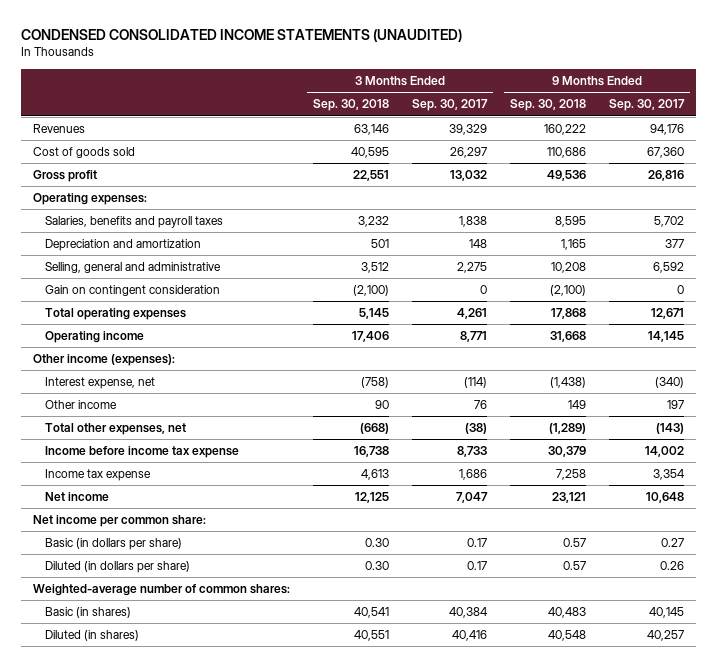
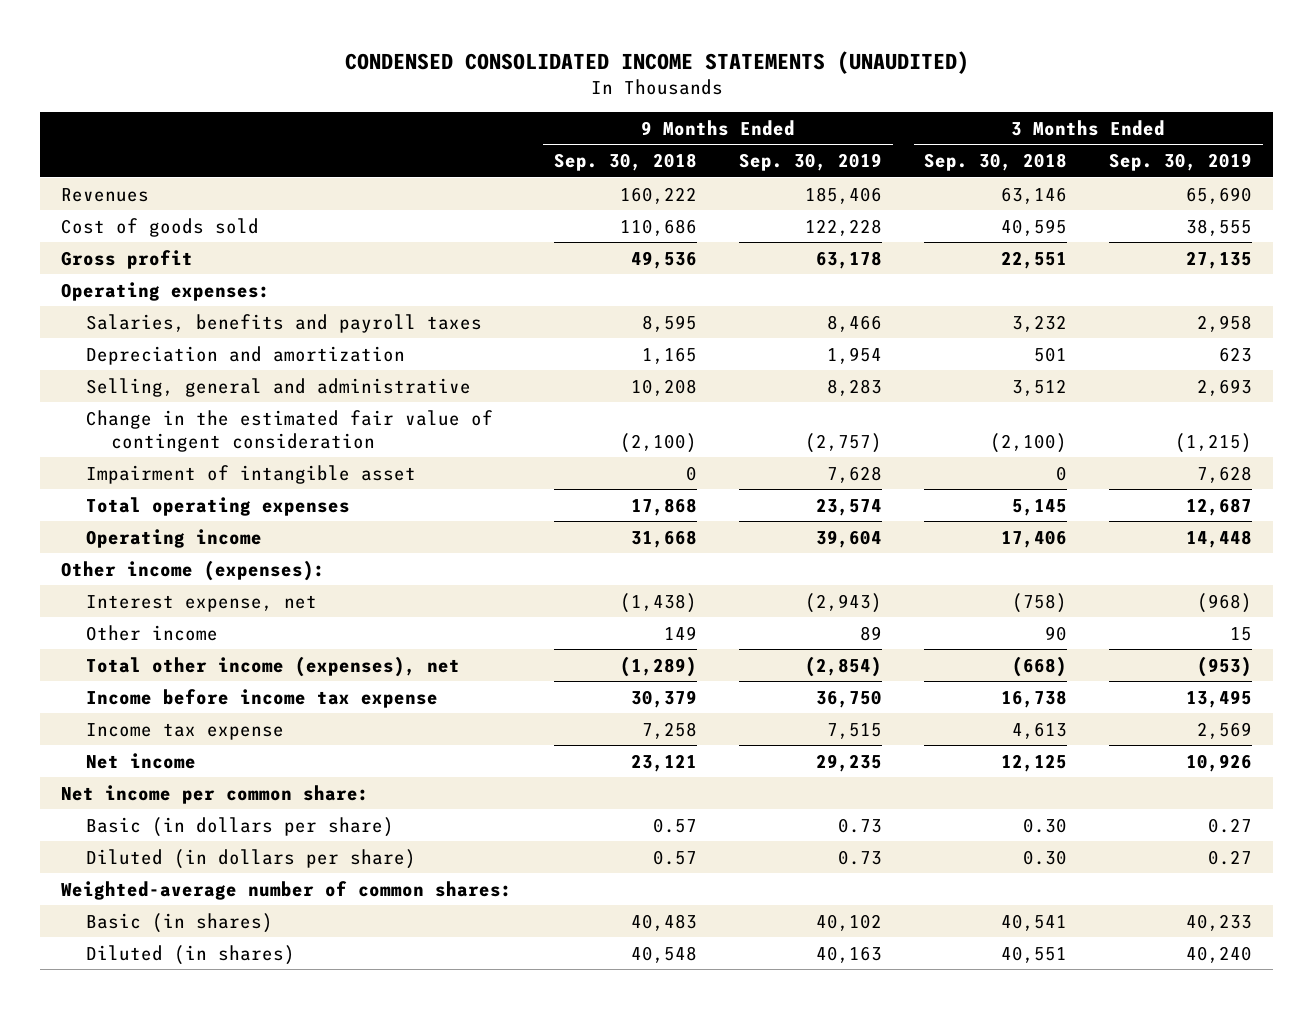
- | 3 Months Ended Sep. 30, 2018 | 3 Months Ended Sep. 30, 2017 | 9 Months Ended Sep. 30, 2018 | 9 Months Ended Sep. 30, 2017
+ | 9 Months Ended Sep. 30, 2018 | 9 Months Ended Sep. 30, 2019 | 3 Months Ended Sep. 30, 2018 | 3 Months Ended Sep. 30, 2019
- Gain on contingent consideration | (2,100) | 0 | (2,100) | 0
+ Change in the estimated fair value of contingent consideration | (2,100) | (2,757) | (2,100) | (1,215)
+ Impairment of intangible asset | 0 | 7,628 | 0 | 7,628
- Total other expenses, net | (668) | (38) | (1,289) | (143)
+ Total other income (expenses), net | (1,289) | (2,854) | (668) | (953)

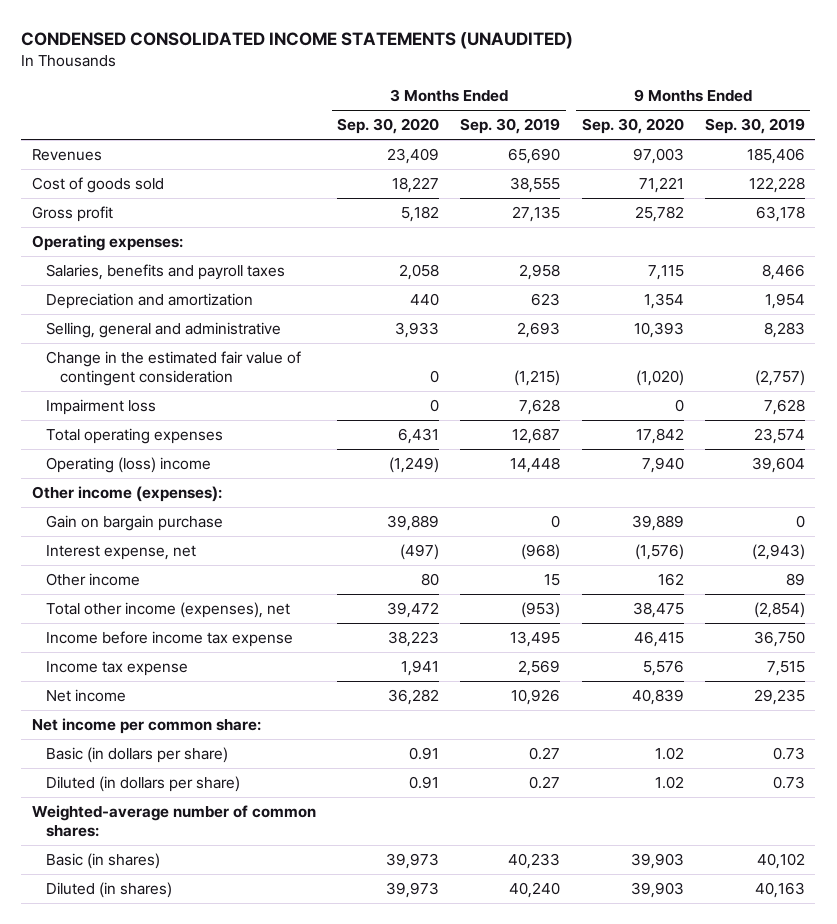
- | 9 Months Ended Sep. 30, 2018 | 9 Months Ended Sep. 30, 2019 | 3 Months Ended Sep. 30, 2018 | 3 Months Ended Sep. 30, 2019
+ | 3 Months Ended Sep. 30, 2020 | 3 Months Ended Sep. 30, 2019 | 9 Months Ended Sep. 30, 2020 | 9 Months Ended Sep. 30, 2019
- Impairment of intangible asset | 0 | 7,628 | 0 | 7,628
+ Impairment loss | 0 | 7,628 | 0 | 7,628
- Operating income | 31,668 | 39,604 | 17,406 | 14,448
+ Operating (loss) income | (1,249) | 14,448 | 7,940 | 39,604
+ Gain on bargain purchase | 39,889 | 0 | 39,889 | 0

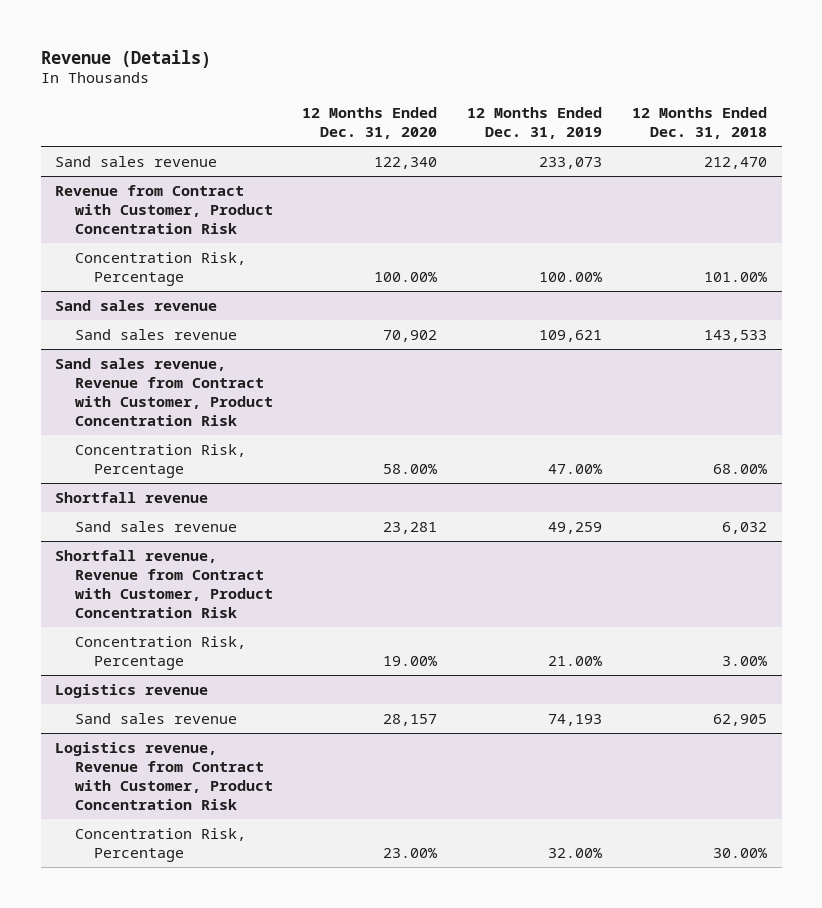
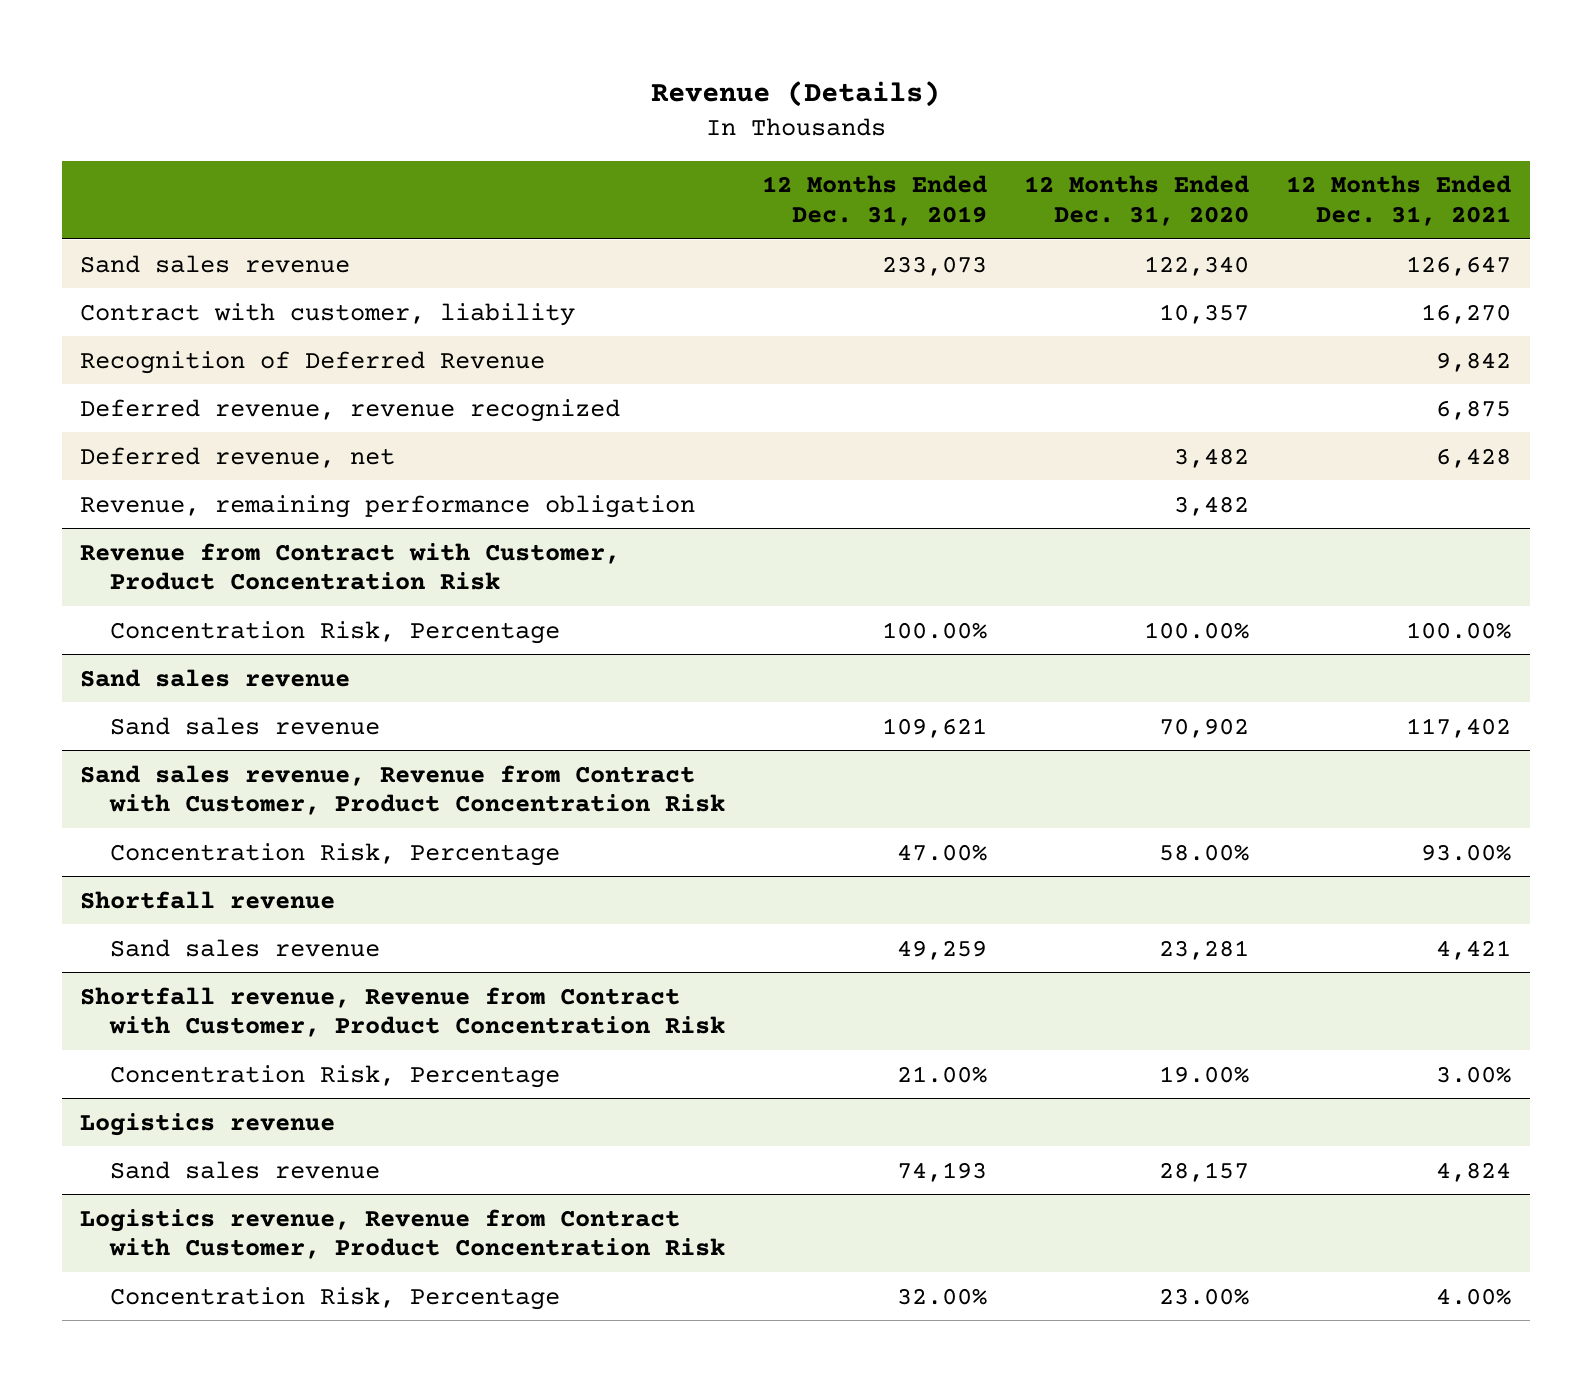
- | 12 Months Ended Dec. 31, 2020 | 12 Months Ended Dec. 31, 2019 | 12 Months Ended Dec. 31, 2018
+ | 12 Months Ended Dec. 31, 2019 | 12 Months Ended Dec. 31, 2020 | 12 Months Ended Dec. 31, 2021
+ Contract with customer, liability | | 10,357 | 16,270
+ Recognition of Deferred Revenue | | | 9,842
+ Deferred revenue, revenue recognized | | | 6,875
+ Deferred revenue, net | | 3,482 | 6,428
+ Revenue, remaining performance obligation | | 3,482 |

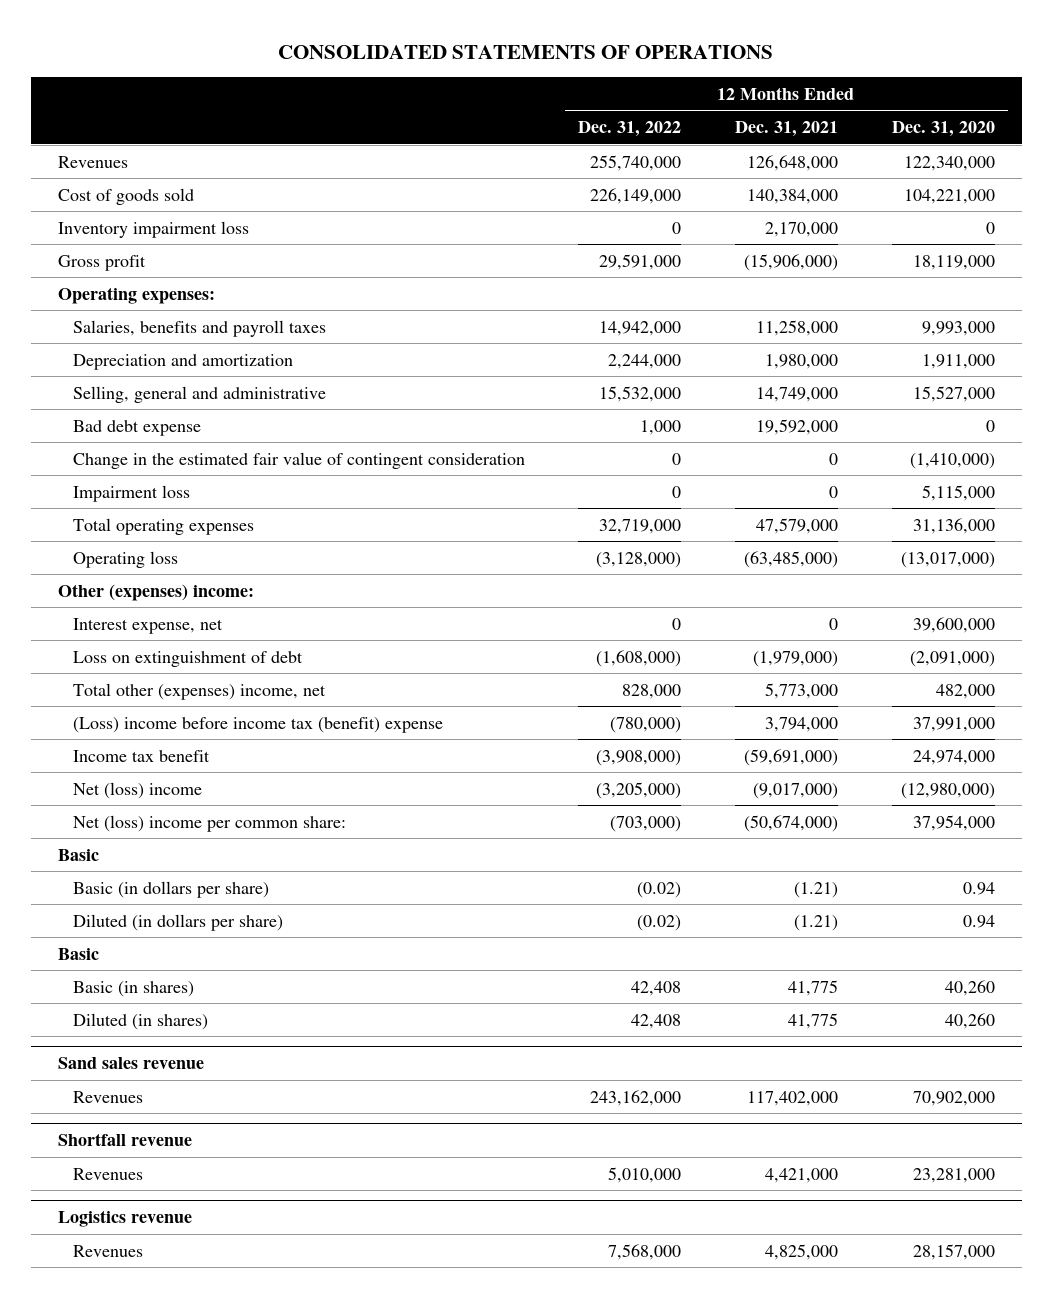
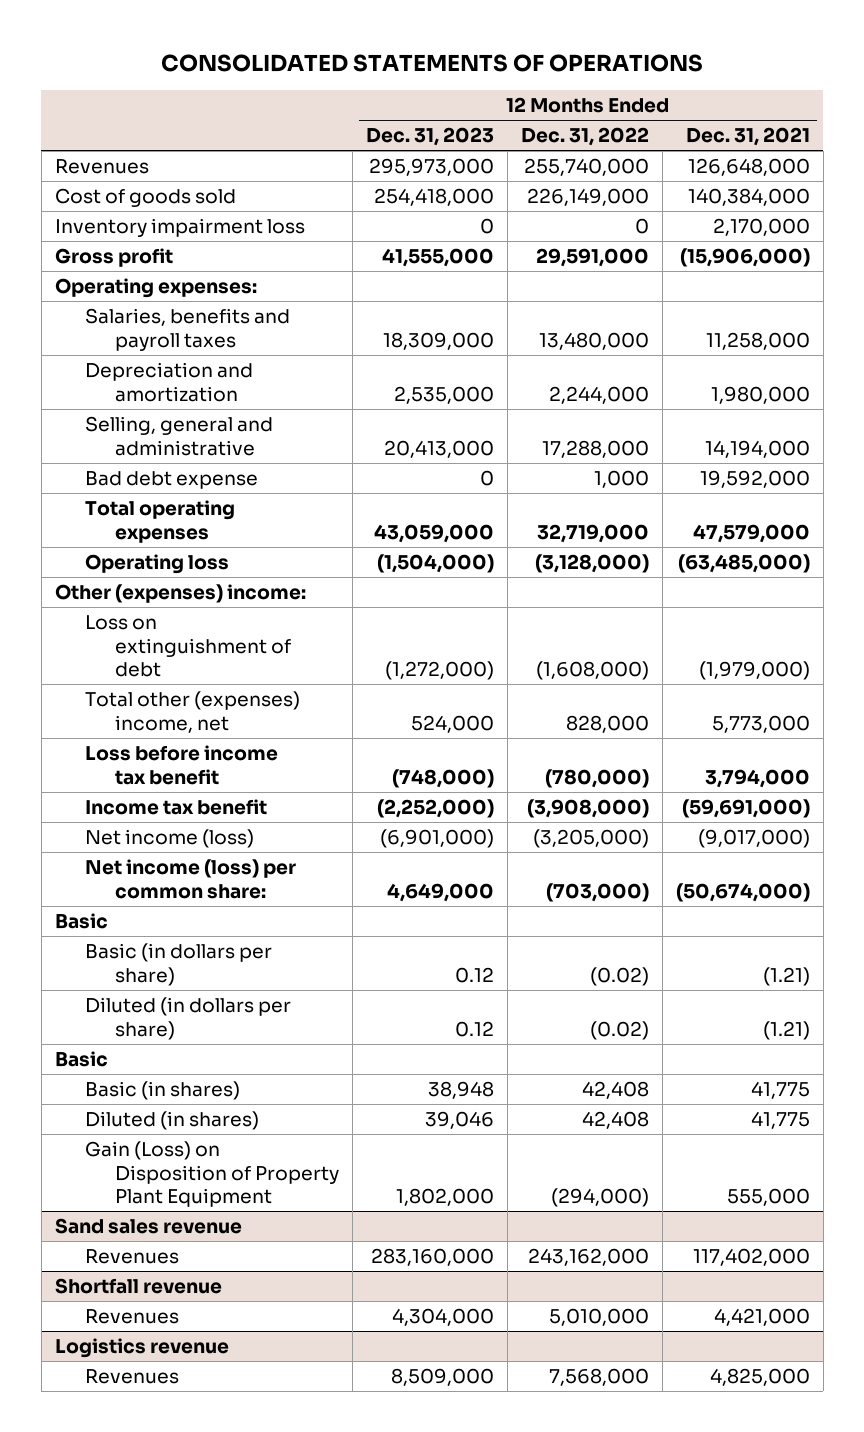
- | 12 Months Ended Dec. 31, 2022 | 12 Months Ended Dec. 31, 2021 | 12 Months Ended Dec. 31, 2020
+ | 12 Months Ended Dec. 31, 2023 | 12 Months Ended Dec. 31, 2022 | 12 Months Ended Dec. 31, 2021
- Salaries, benefits and payroll taxes | 14,942,000 | 11,258,000 | 9,993,000
+ Salaries, benefits and payroll taxes | 18,309,000 | 13,480,000 | 11,258,000
- Selling, general and administrative | 15,532,000 | 14,749,000 | 15,527,000
+ Selling, general and administrative | 20,413,000 | 17,288,000 | 14,194,000
- Change in the estimated fair value of contingent consideration | 0 | 0 | (1,410,000)
- Impairment loss | 0 | 0 | 5,115,000
- Interest expense, net | 0 | 0 | 39,600,000
- (Loss) income before income tax (benefit) expense | (780,000) | 3,794,000 | 37,991,000
+ Loss before income tax benefit | (748,000) | (780,000) | 3,794,000
- Net (loss) income | (3,205,000) | (9,017,000) | (12,980,000)
- Net (loss) income per common share: | (703,000) | (50,674,000) | 37,954,000
+ Net income (loss) | (6,901,000) | (3,205,000) | (9,017,000)
+ Net income (loss) per common share: | 4,649,000 | (703,000) | (50,674,000)
+ Gain (Loss) on Disposition of Property Plant Equipment | 1,802,000 | (294,000) | 555,000

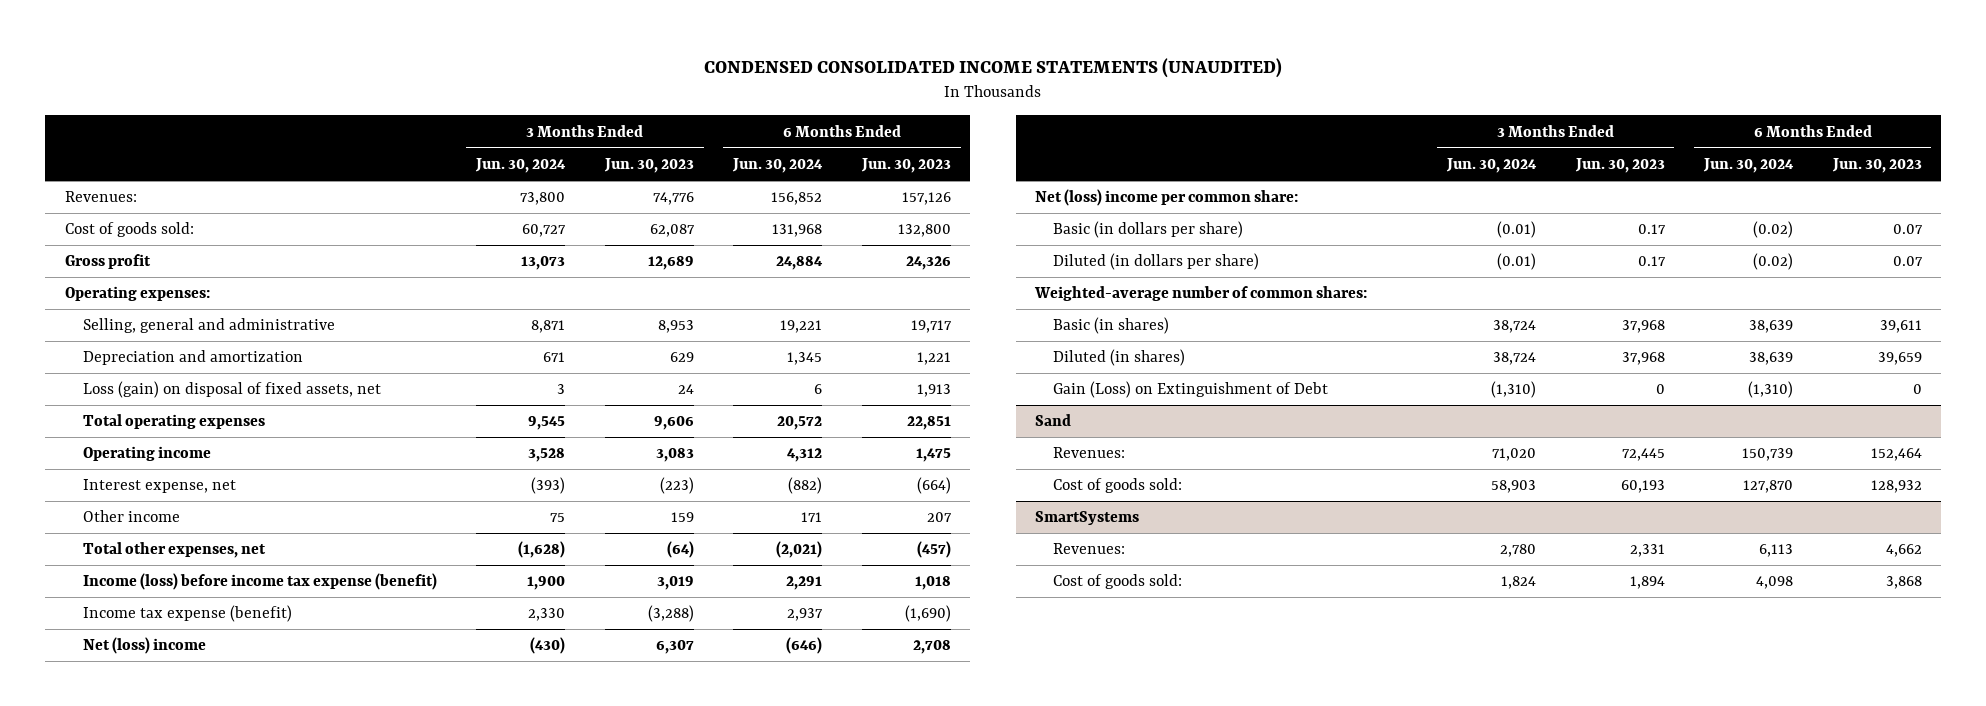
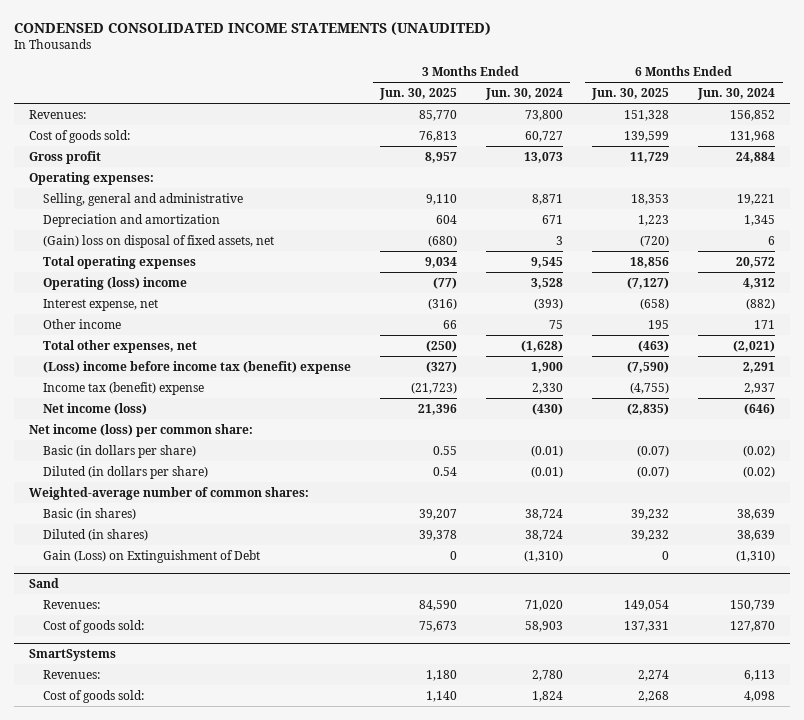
- | 3 Months Ended Jun. 30, 2024 | 3 Months Ended Jun. 30, 2023 | 6 Months Ended Jun. 30, 2024 | 6 Months Ended Jun. 30, 2023
+ | 3 Months Ended Jun. 30, 2025 | 3 Months Ended Jun. 30, 2024 | 6 Months Ended Jun. 30, 2025 | 6 Months Ended Jun. 30, 2024
- Loss (gain) on disposal of fixed assets, net | 3 | 24 | 6 | 1,913
+ (Gain) loss on disposal of fixed assets, net | (680) | 3 | (720) | 6
- Operating income | 3,528 | 3,083 | 4,312 | 1,475
+ Operating (loss) income | (77) | 3,528 | (7,127) | 4,312
- Income (loss) before income tax expense (benefit) | 1,900 | 3,019 | 2,291 | 1,018
- Income tax expense (benefit) | 2,330 | (3,288) | 2,937 | (1,690)
- Net (loss) income | (430) | 6,307 | (646) | 2,708
- Net (loss) income per common share:
+ (Loss) income before income tax (benefit) expense | (327) | 1,900 | (7,590) | 2,291
+ Income tax (benefit) expense | (21,723) | 2,330 | (4,755) | 2,937
+ Net income (loss) | 21,396 | (430) | (2,835) | (646)
+ Net income (loss) per common share:

